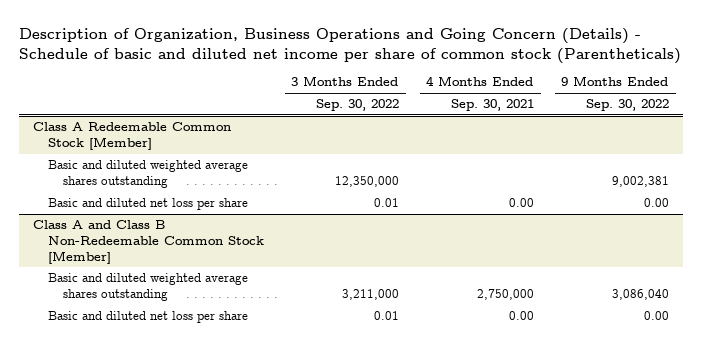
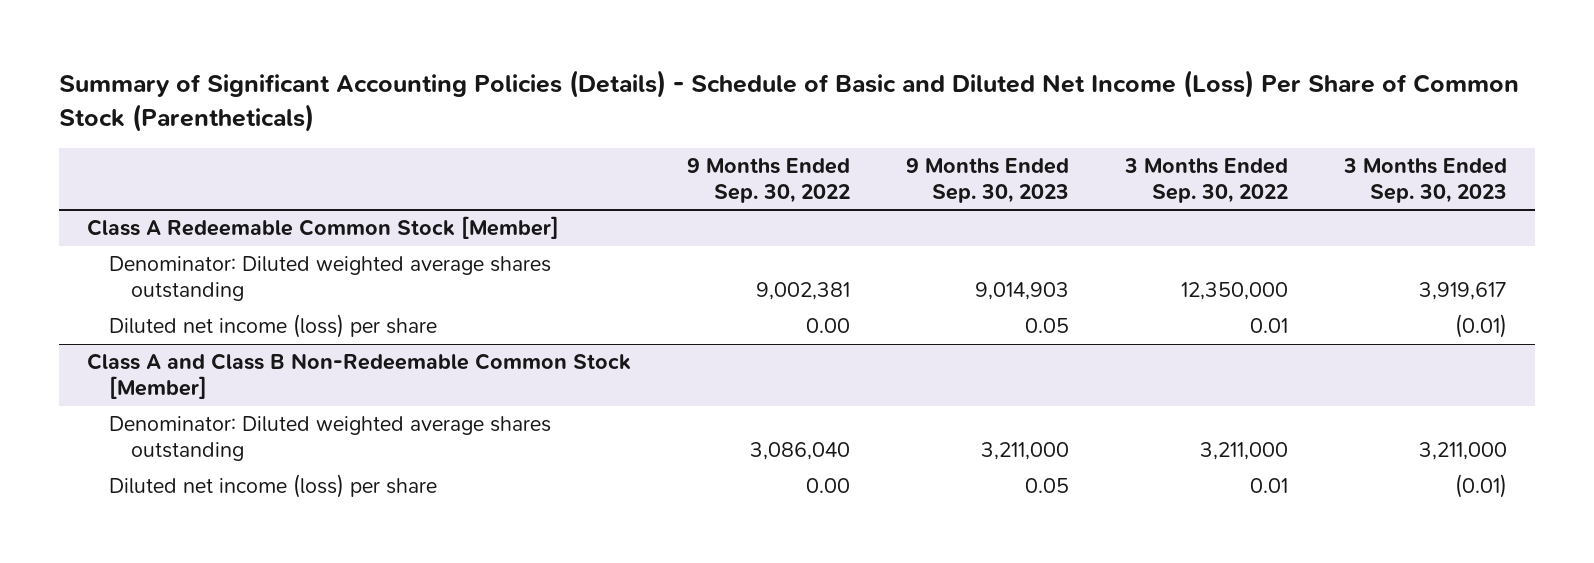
- Description of Organization, Business Operations and Going Concern (Details) - Schedule of basic and diluted net income per share of common stock (Parentheticals)
+ Summary of Significant Accounting Policies (Details) - Schedule of Basic and Diluted Net Income (Loss) Per Share of Common Stock (Parentheticals)
- | 3 Months Ended Sep. 30, 2022 | 4 Months Ended Sep. 30, 2021 | 9 Months Ended Sep. 30, 2022
+ | 9 Months Ended Sep. 30, 2022 | 9 Months Ended Sep. 30, 2023 | 3 Months Ended Sep. 30, 2022 | 3 Months Ended Sep. 30, 2023
@ Class A Redeemable Common Stock [Member]
- Basic and diluted weighted average shares outstanding | 12,350,000 | | 9,002,381
- Basic and diluted net loss per share | 0.01 | 0.00 | 0.00
+ Denominator: Diluted weighted average shares outstanding | 9,002,381 | 9,014,903 | 12,350,000 | 3,919,617
+ Diluted net income (loss) per share | 0.00 | 0.05 | 0.01 | (0.01)
@ Class A and Class B Non-Redeemable Common Stock [Member]
- Basic and diluted weighted average shares outstanding | 3,211,000 | 2,750,000 | 3,086,040
- Basic and diluted net loss per share | 0.01 | 0.00 | 0.00
+ Denominator: Diluted weighted average shares outstanding | 3,086,040 | 3,211,000 | 3,211,000 | 3,211,000
+ Diluted net income (loss) per share | 0.00 | 0.05 | 0.01 | (0.01)

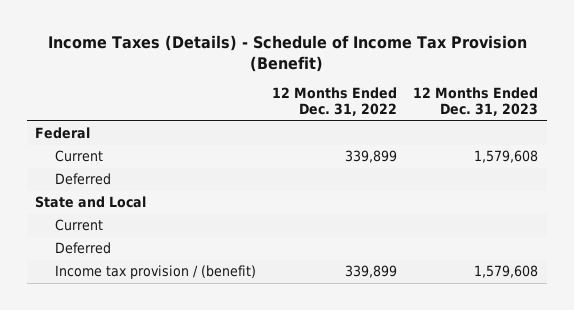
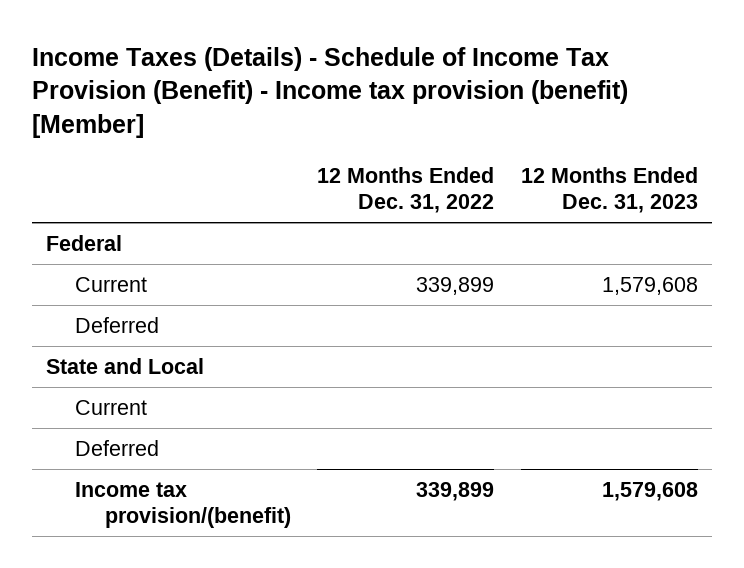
- Income Taxes (Details) - Schedule of Income Tax Provision (Benefit)
+ Income Taxes (Details) - Schedule of Income Tax Provision (Benefit) - Income tax provision (benefit) [Member]
- Income tax provision / (benefit) | 339,899 | 1,579,608
+ Income tax provision/(benefit) | 339,899 | 1,579,608

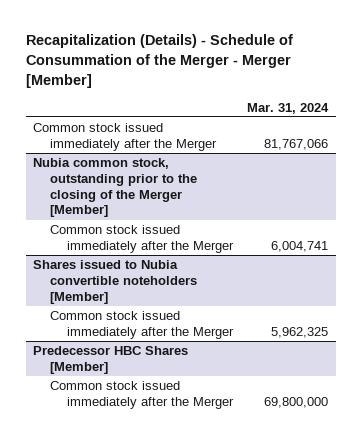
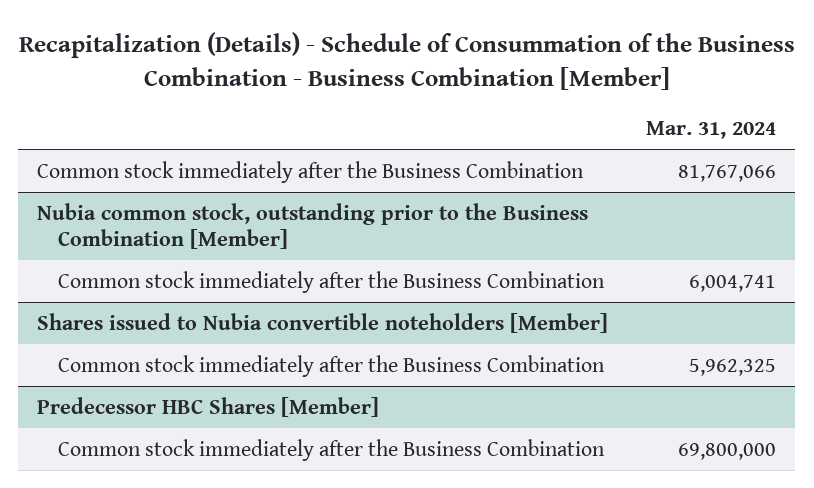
- Recapitalization (Details) - Schedule of Consummation of the Merger - Merger [Member]
+ Recapitalization (Details) - Schedule of Consummation of the Business Combination - Business Combination [Member]
- Common stock issued immediately after the Merger | 81,767,066
- Nubia common stock, outstanding prior to the closing of the Merger [Member]
- Common stock issued immediately after the Merger | 6,004,741
+ Common stock immediately after the Business Combination | 81,767,066
+ Nubia common stock, outstanding prior to the Business Combination [Member]
+ Common stock immediately after the Business Combination | 6,004,741
@ Shares issued to Nubia convertible noteholders [Member]
- Common stock issued immediately after the Merger | 5,962,325
+ Common stock immediately after the Business Combination | 5,962,325
@ Predecessor HBC Shares [Member]
- Common stock issued immediately after the Merger | 69,800,000
+ Common stock immediately after the Business Combination | 69,800,000

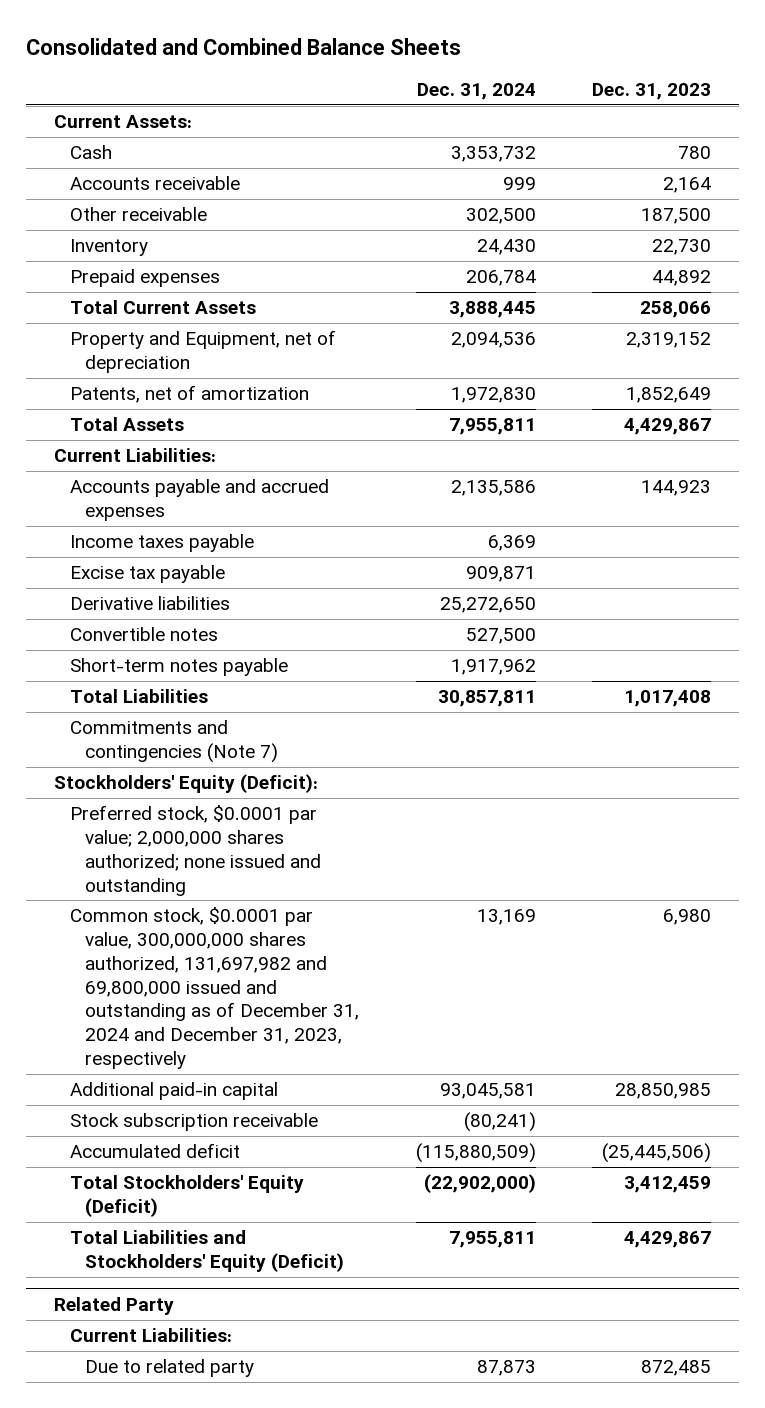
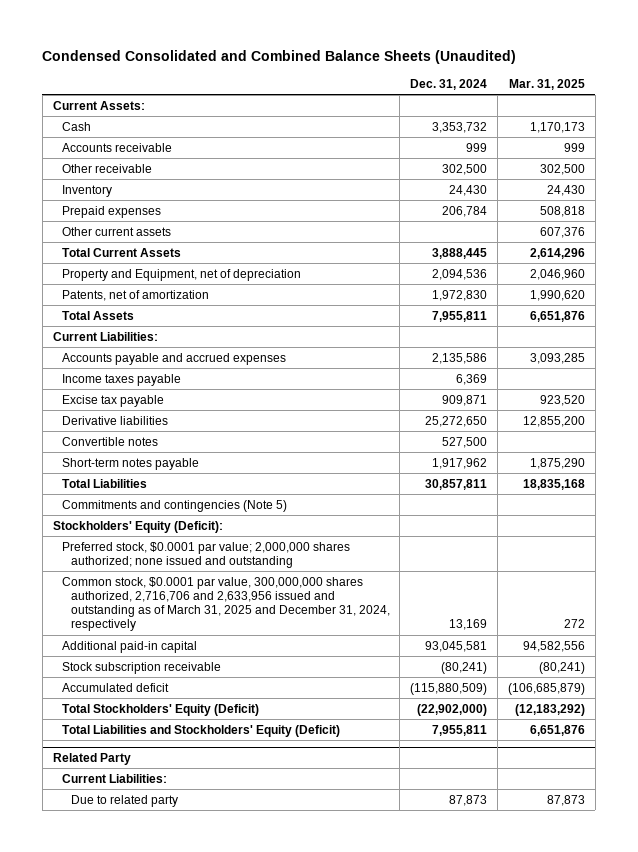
- Consolidated and Combined Balance Sheets
+ Condensed Consolidated and Combined Balance Sheets (Unaudited)
- | Dec. 31, 2024 | Dec. 31, 2023
+ | Dec. 31, 2024 | Mar. 31, 2025
+ Other current assets | | 607,376
- Commitments and contingencies (Note 7)
+ Commitments and contingencies (Note 5)
- Common stock, $0.0001 par value, 300,000,000 shares authorized, 131,697,982 and 69,800,000 issued and outstanding as of December 31, 2024 and December 31, 2023, respectively | 13,169 | 6,980
+ Common stock, $0.0001 par value, 300,000,000 shares authorized, 2,716,706 and 2,633,956 issued and outstanding as of March 31, 2025 and December 31, 2024, respectively | 13,169 | 272

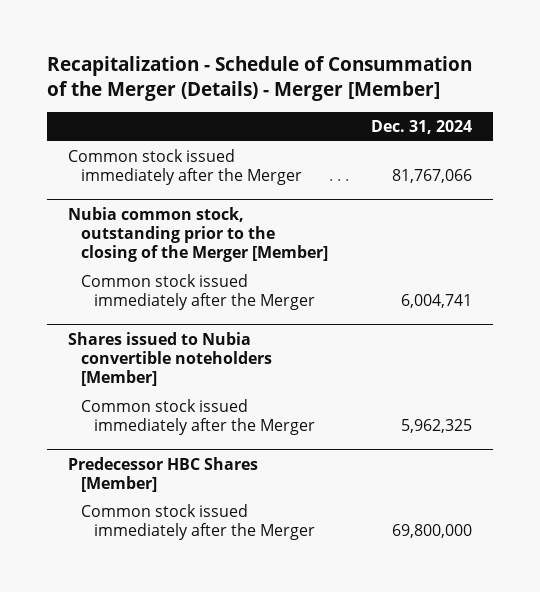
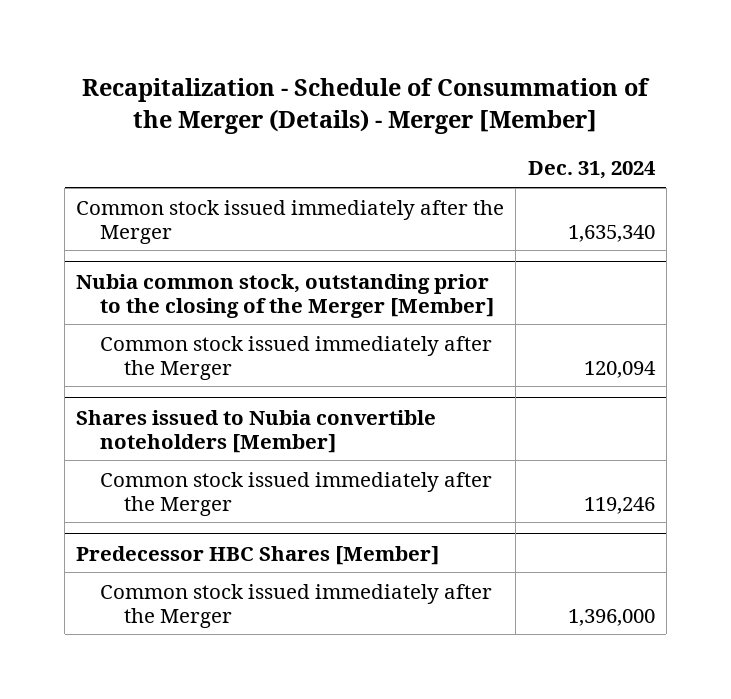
- Common stock issued immediately after the Merger | 81,767,066
+ Common stock issued immediately after the Merger | 1,635,340
@ Nubia common stock, outstanding prior to the closing of the Merger [Member]
- Common stock issued immediately after the Merger | 6,004,741
+ Common stock issued immediately after the Merger | 120,094
@ Shares issued to Nubia convertible noteholders [Member]
- Common stock issued immediately after the Merger | 5,962,325
+ Common stock issued immediately after the Merger | 119,246
@ Predecessor HBC Shares [Member]
- Common stock issued immediately after the Merger | 69,800,000
+ Common stock issued immediately after the Merger | 1,396,000

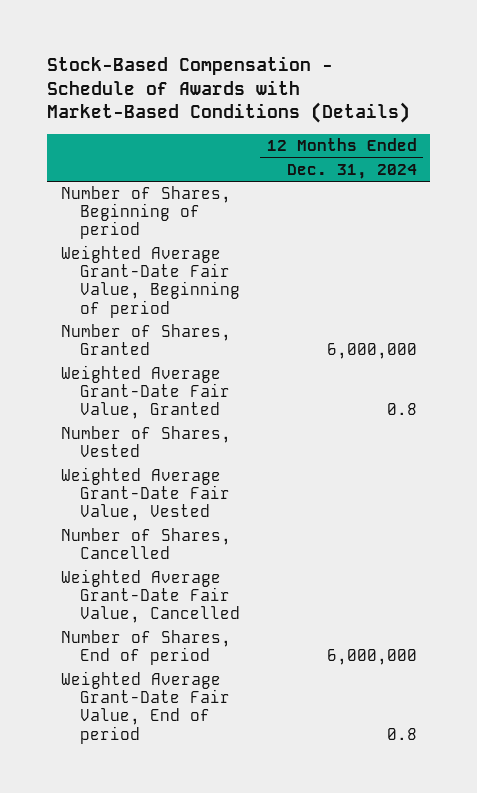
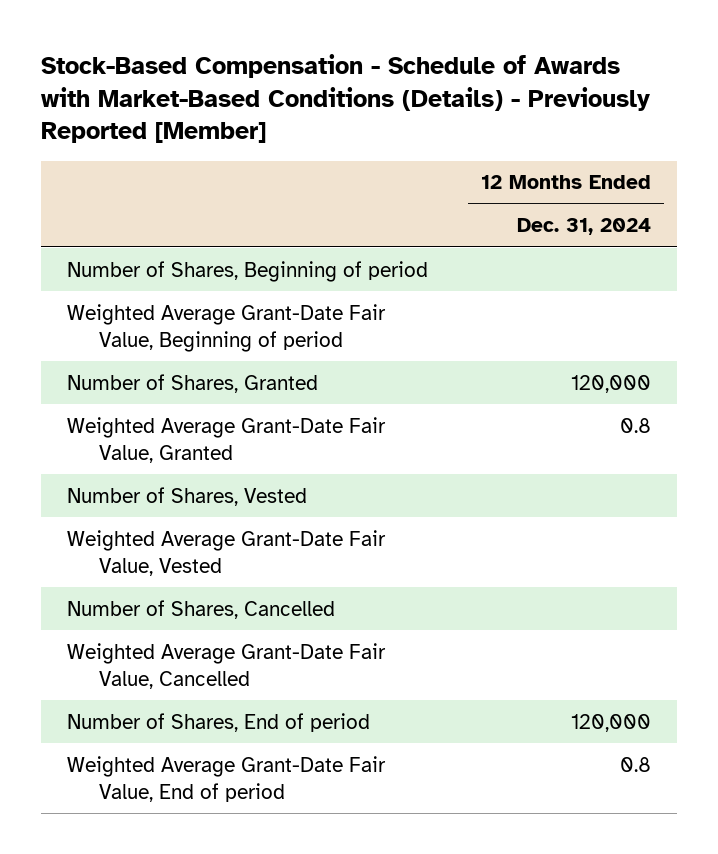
- Stock-Based Compensation - Schedule of Awards with Market-Based Conditions (Details)
+ Stock-Based Compensation - Schedule of Awards with Market-Based Conditions (Details) - Previously Reported [Member]
- Number of Shares, Granted | 6,000,000
+ Number of Shares, Granted | 120,000
- Number of Shares, End of period | 6,000,000
+ Number of Shares, End of period | 120,000

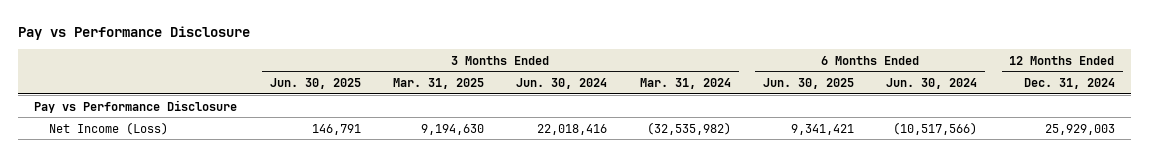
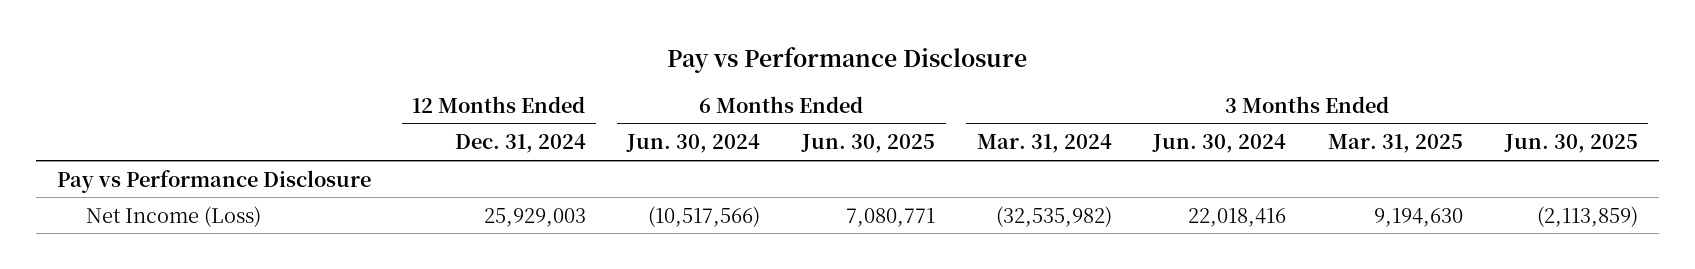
- | 3 Months Ended Jun. 30, 2025 | 3 Months Ended Mar. 31, 2025 | 3 Months Ended Jun. 30, 2024 | 3 Months Ended Mar. 31, 2024 | 6 Months Ended Jun. 30, 2025 | 6 Months Ended Jun. 30, 2024 | 12 Months Ended Dec. 31, 2024
+ | 12 Months Ended Dec. 31, 2024 | 6 Months Ended Jun. 30, 2024 | 6 Months Ended Jun. 30, 2025 | 3 Months Ended Mar. 31, 2024 | 3 Months Ended Jun. 30, 2024 | 3 Months Ended Mar. 31, 2025 | 3 Months Ended Jun. 30, 2025
- Net Income (Loss) | 146,791 | 9,194,630 | 22,018,416 | (32,535,982) | 9,341,421 | (10,517,566) | 25,929,003
+ Net Income (Loss) | 25,929,003 | (10,517,566) | 7,080,771 | (32,535,982) | 22,018,416 | 9,194,630 | (2,113,859)

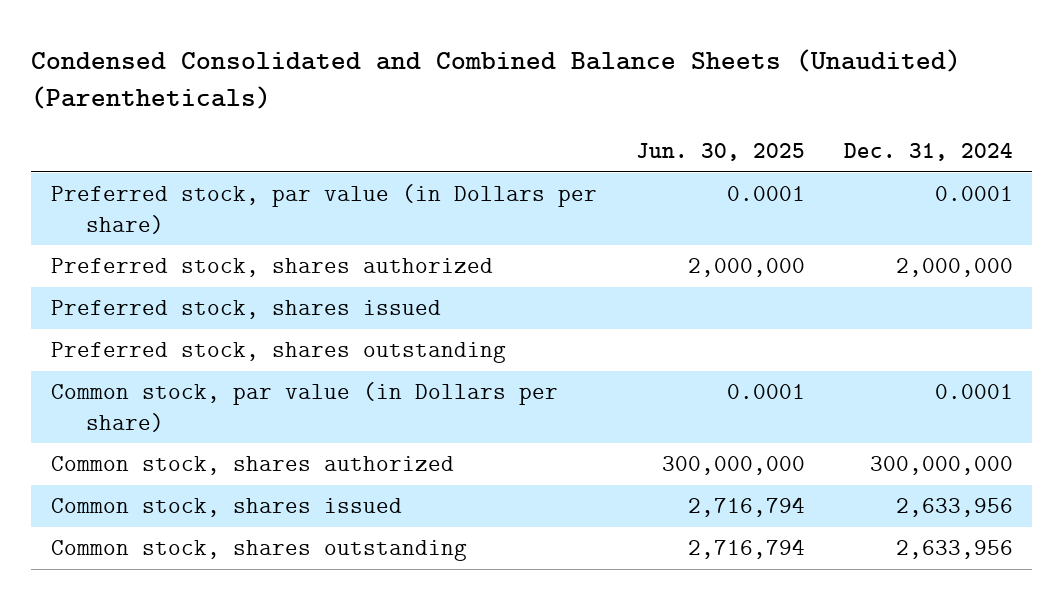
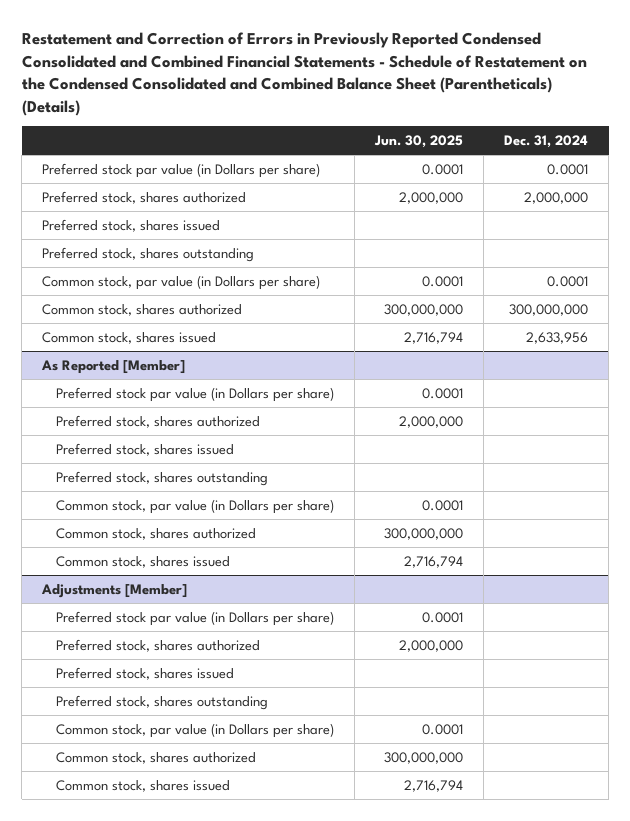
- Condensed Consolidated and Combined Balance Sheets (Unaudited) (Parentheticals)
+ Restatement and Correction of Errors in Previously Reported Condensed Consolidated and Combined Financial Statements - Schedule of Restatement on the Condensed Consolidated and Combined Balance Sheet (Parentheticals) (Details)
- Preferred stock, par value (in Dollars per share) | 0.0001 | 0.0001
+ Preferred stock par value (in Dollars per share) | 0.0001 | 0.0001
- Common stock, shares outstanding | 2,716,794 | 2,633,956
+ As Reported [Member]
+ Preferred stock par value (in Dollars per share) | 0.0001 |
+ Preferred stock, shares authorized | 2,000,000 |
+ Preferred stock, shares issued
+ Preferred stock, shares outstanding
+ Common stock, par value (in Dollars per share) | 0.0001 |
+ Common stock, shares authorized | 300,000,000 |
+ Common stock, shares issued | 2,716,794 |
+ Adjustments [Member]
+ Preferred stock par value (in Dollars per share) | 0.0001 |
+ Preferred stock, shares authorized | 2,000,000 |
+ Preferred stock, shares issued
+ Preferred stock, shares outstanding
+ Common stock, par value (in Dollars per share) | 0.0001 |
+ Common stock, shares authorized | 300,000,000 |
+ Common stock, shares issued | 2,716,794 |

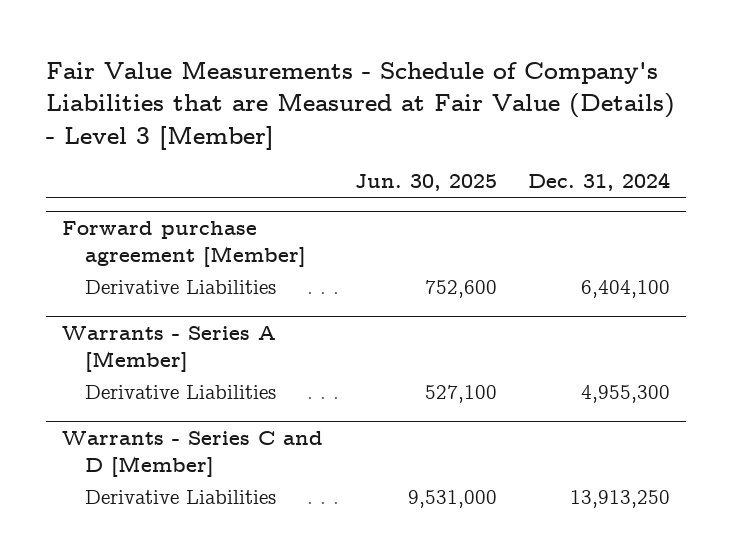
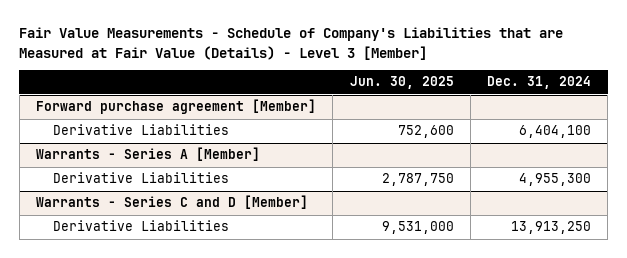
@ Warrants - Series A [Member]
- Derivative Liabilities | 527,100 | 4,955,300
+ Derivative Liabilities | 2,787,750 | 4,955,300

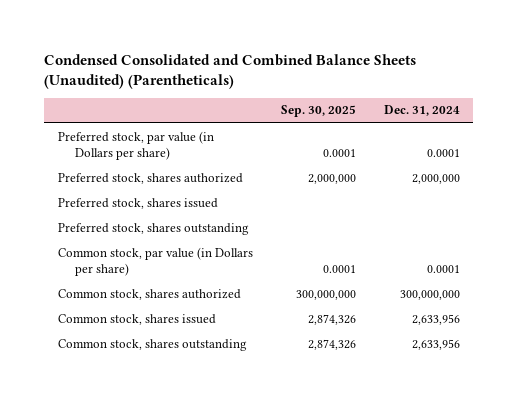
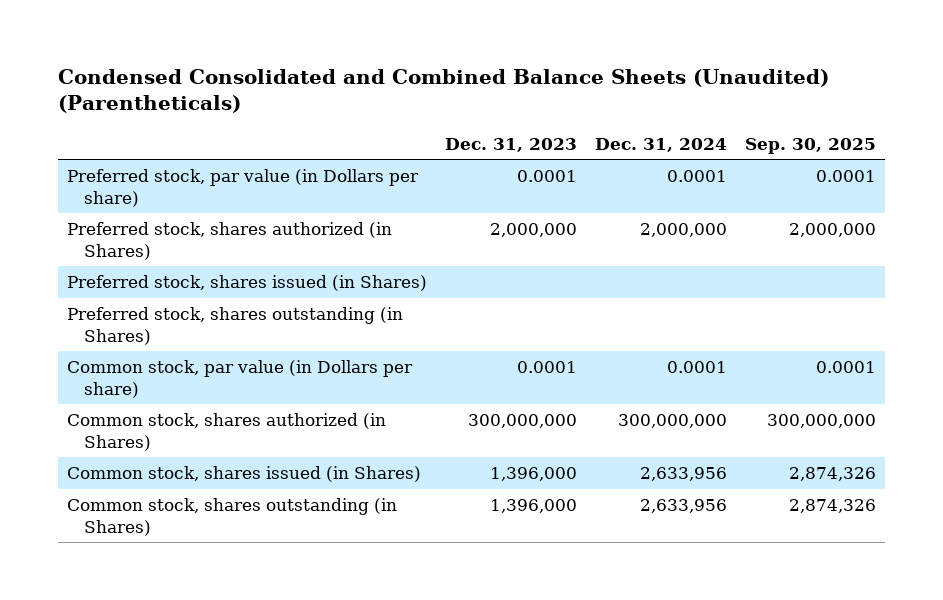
- | Sep. 30, 2025 | Dec. 31, 2024
+ | Dec. 31, 2023 | Dec. 31, 2024 | Sep. 30, 2025
- Preferred stock, shares authorized | 2,000,000 | 2,000,000
- Preferred stock, shares issued
- Preferred stock, shares outstanding
+ Preferred stock, shares authorized (in Shares) | 2,000,000 | 2,000,000 | 2,000,000
+ Preferred stock, shares issued (in Shares)
+ Preferred stock, shares outstanding (in Shares)
- Common stock, shares authorized | 300,000,000 | 300,000,000
- Common stock, shares issued | 2,874,326 | 2,633,956
- Common stock, shares outstanding | 2,874,326 | 2,633,956
+ Common stock, shares authorized (in Shares) | 300,000,000 | 300,000,000 | 300,000,000
+ Common stock, shares issued (in Shares) | 1,396,000 | 2,633,956 | 2,874,326
+ Common stock, shares outstanding (in Shares) | 1,396,000 | 2,633,956 | 2,874,326

